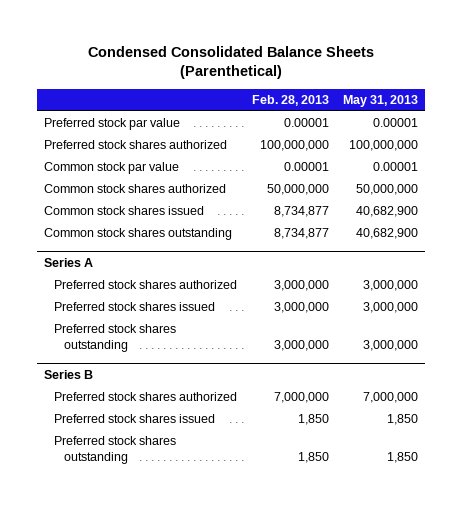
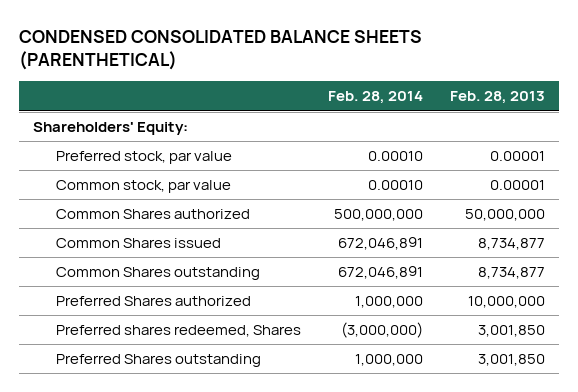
- Condensed Consolidated Balance Sheets (Parenthetical)
+ CONDENSED CONSOLIDATED BALANCE SHEETS (PARENTHETICAL)
- | Feb. 28, 2013 | May 31, 2013
+ | Feb. 28, 2014 | Feb. 28, 2013
- Preferred stock par value | 0.00001 | 0.00001
- Preferred stock shares authorized | 100,000,000 | 100,000,000
- Common stock par value | 0.00001 | 0.00001
- Common stock shares authorized | 50,000,000 | 50,000,000
- Common stock shares issued | 8,734,877 | 40,682,900
- Common stock shares outstanding | 8,734,877 | 40,682,900
- Series A
- Preferred stock shares authorized | 3,000,000 | 3,000,000
- Preferred stock shares issued | 3,000,000 | 3,000,000
- Preferred stock shares outstanding | 3,000,000 | 3,000,000
- Series B
- Preferred stock shares authorized | 7,000,000 | 7,000,000
- Preferred stock shares issued | 1,850 | 1,850
- Preferred stock shares outstanding | 1,850 | 1,850
+ Shareholders' Equity:
+ Preferred stock, par value | 0.00010 | 0.00001
+ Common stock, par value | 0.00010 | 0.00001
+ Common Shares authorized | 500,000,000 | 50,000,000
+ Common Shares issued | 672,046,891 | 8,734,877
+ Common Shares outstanding | 672,046,891 | 8,734,877
+ Preferred Shares authorized | 1,000,000 | 10,000,000
+ Preferred shares redeemed, Shares | (3,000,000) | 3,001,850
+ Preferred Shares outstanding | 1,000,000 | 3,001,850

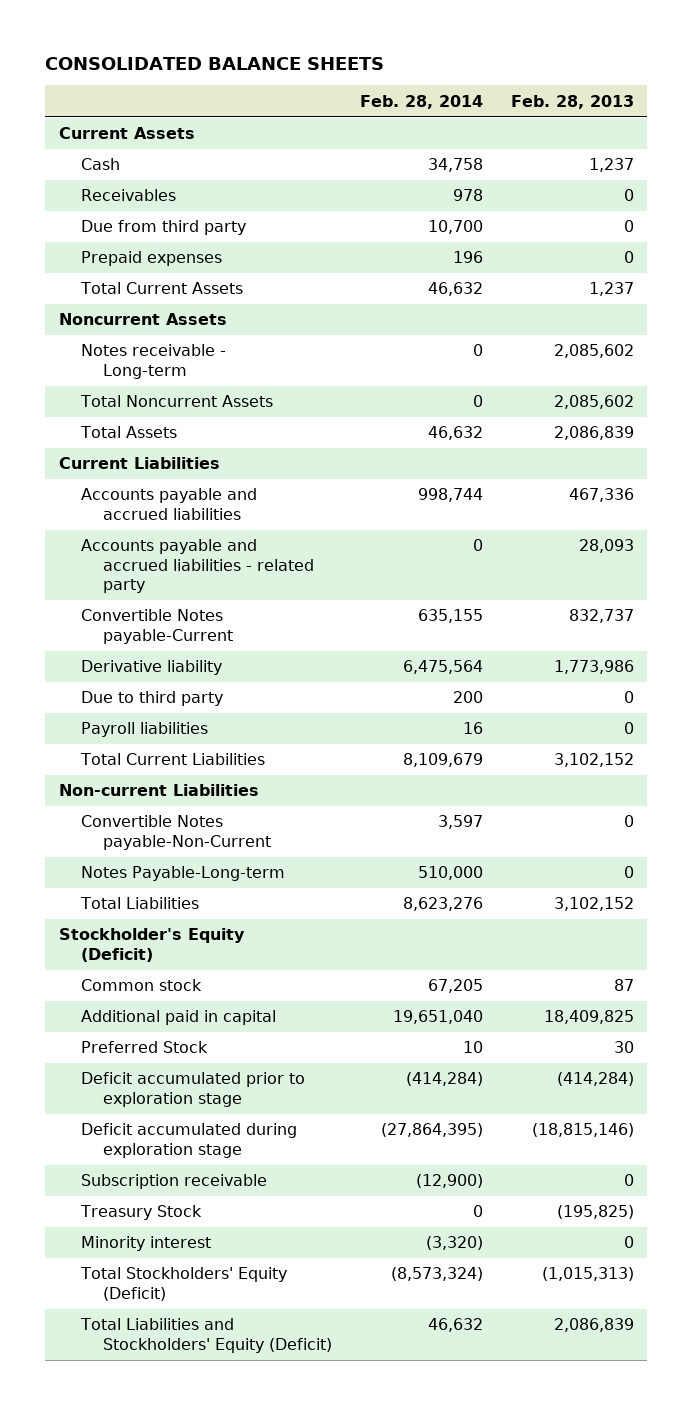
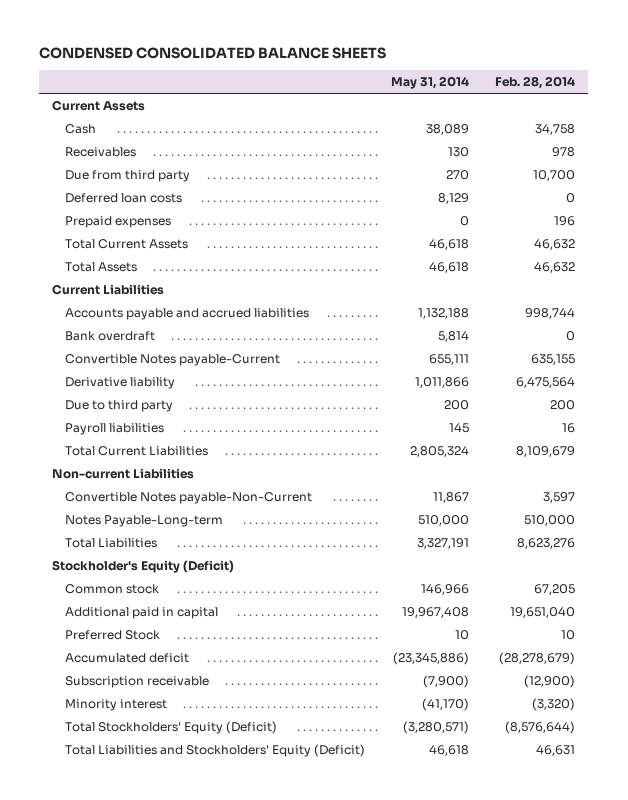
- CONSOLIDATED BALANCE SHEETS
+ CONDENSED CONSOLIDATED BALANCE SHEETS
- | Feb. 28, 2014 | Feb. 28, 2013
+ | May 31, 2014 | Feb. 28, 2014
+ Deferred loan costs | 8,129 | 0
- Noncurrent Assets
- Notes receivable - Long-term | 0 | 2,085,602
- Total Noncurrent Assets | 0 | 2,085,602
- Accounts payable and accrued liabilities - related party | 0 | 28,093
+ Bank overdraft | 5,814 | 0
- Deficit accumulated prior to exploration stage | (414,284) | (414,284)
- Deficit accumulated during exploration stage | (27,864,395) | (18,815,146)
+ Accumulated deficit | (23,345,886) | (28,278,679)
- Treasury Stock | 0 | (195,825)
- Total Stockholders' Equity (Deficit) | (8,573,324) | (1,015,313)
- Total Liabilities and Stockholders' Equity (Deficit) | 46,632 | 2,086,839
+ Total Stockholders' Equity (Deficit) | (3,280,571) | (8,576,644)
+ Total Liabilities and Stockholders' Equity (Deficit) | 46,618 | 46,631

